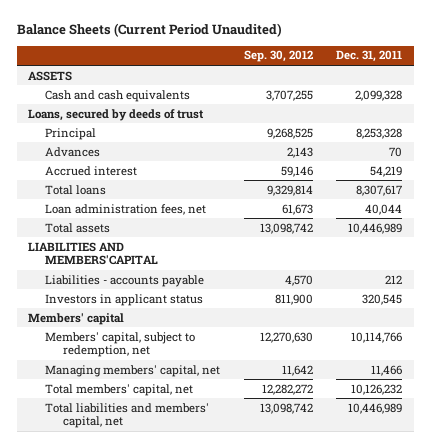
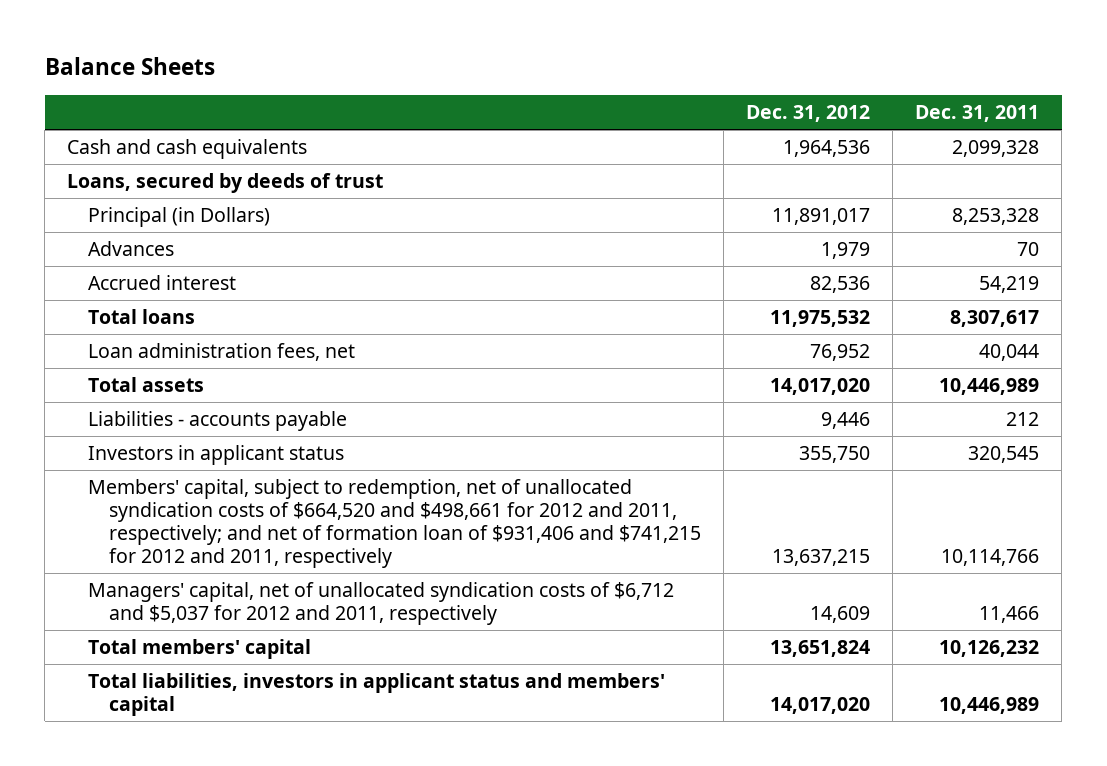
- Balance Sheets (Current Period Unaudited)
+ Balance Sheets
- | Sep. 30, 2012 | Dec. 31, 2011
+ | Dec. 31, 2012 | Dec. 31, 2011
- ASSETS
- Principal | 9,268,525 | 8,253,328
+ Principal (in Dollars) | 11,891,017 | 8,253,328
- LIABILITIES AND MEMBERS'CAPITAL
- Members' capital
- Members' capital, subject to redemption, net | 12,270,630 | 10,114,766
- Managing members' capital, net | 11,642 | 11,466
- Total members' capital, net | 12,282,272 | 10,126,232
- Total liabilities and members' capital, net | 13,098,742 | 10,446,989
+ Members' capital, subject to redemption, net of unallocated syndication costs of $664,520 and $498,661 for 2012 and 2011, respectively; and net of formation loan of $931,406 and $741,215 for 2012 and 2011, respectively | 13,637,215 | 10,114,766
+ Managers' capital, net of unallocated syndication costs of $6,712 and $5,037 for 2012 and 2011, respectively | 14,609 | 11,466
+ Total members' capital | 13,651,824 | 10,126,232
+ Total liabilities, investors in applicant status and members' capital | 14,017,020 | 10,446,989

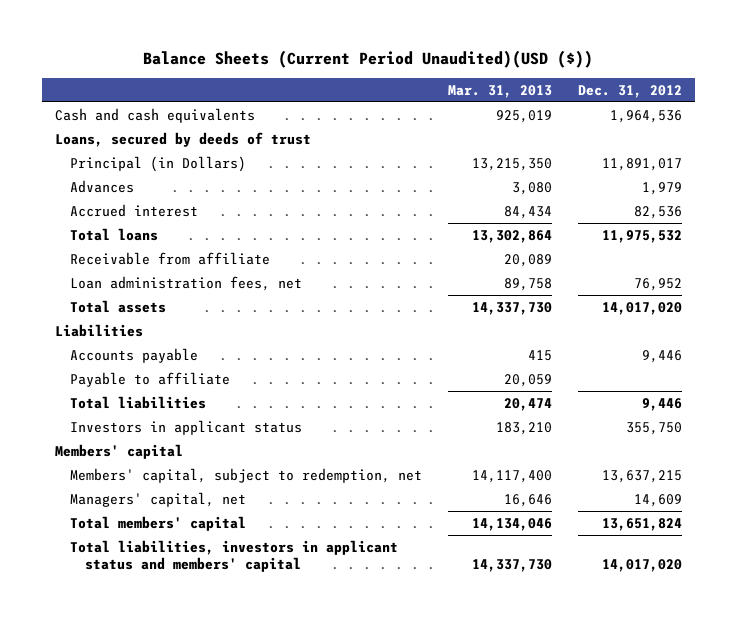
- Balance Sheets
+ Balance Sheets (Current Period Unaudited)(USD ($))
- | Dec. 31, 2012 | Dec. 31, 2011
+ | Mar. 31, 2013 | Dec. 31, 2012
+ Receivable from affiliate | 20,089 |
- Liabilities - accounts payable | 9,446 | 212
+ Liabilities
+ Accounts payable | 415 | 9,446
+ Payable to affiliate | 20,059 |
+ Total liabilities | 20,474 | 9,446
- Members' capital, subject to redemption, net of unallocated syndication costs of $664,520 and $498,661 for 2012 and 2011, respectively; and net of formation loan of $931,406 and $741,215 for 2012 and 2011, respectively | 13,637,215 | 10,114,766
- Managers' capital, net of unallocated syndication costs of $6,712 and $5,037 for 2012 and 2011, respectively | 14,609 | 11,466
+ Members' capital
+ Members' capital, subject to redemption, net | 14,117,400 | 13,637,215
+ Managers' capital, net | 16,646 | 14,609

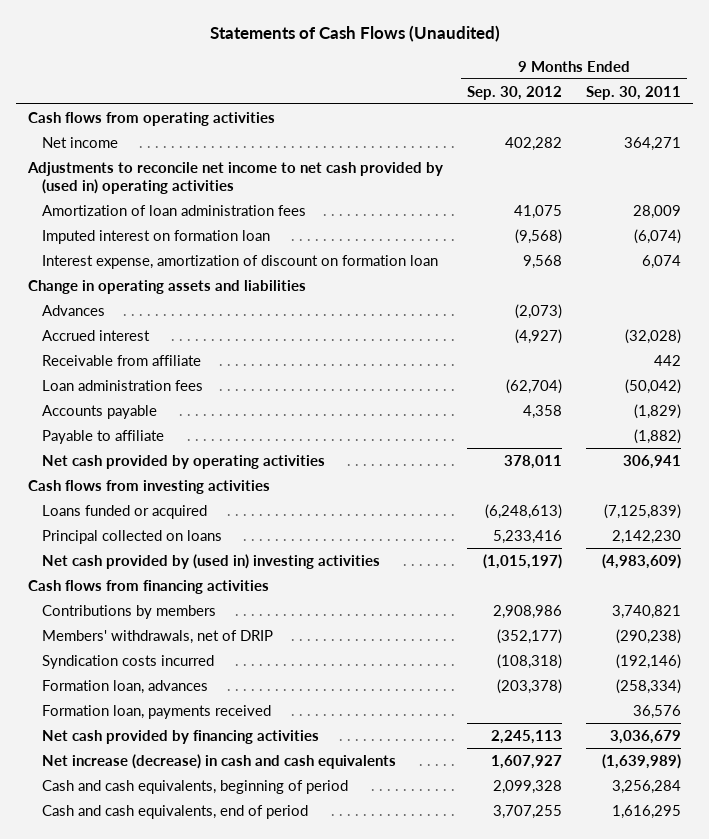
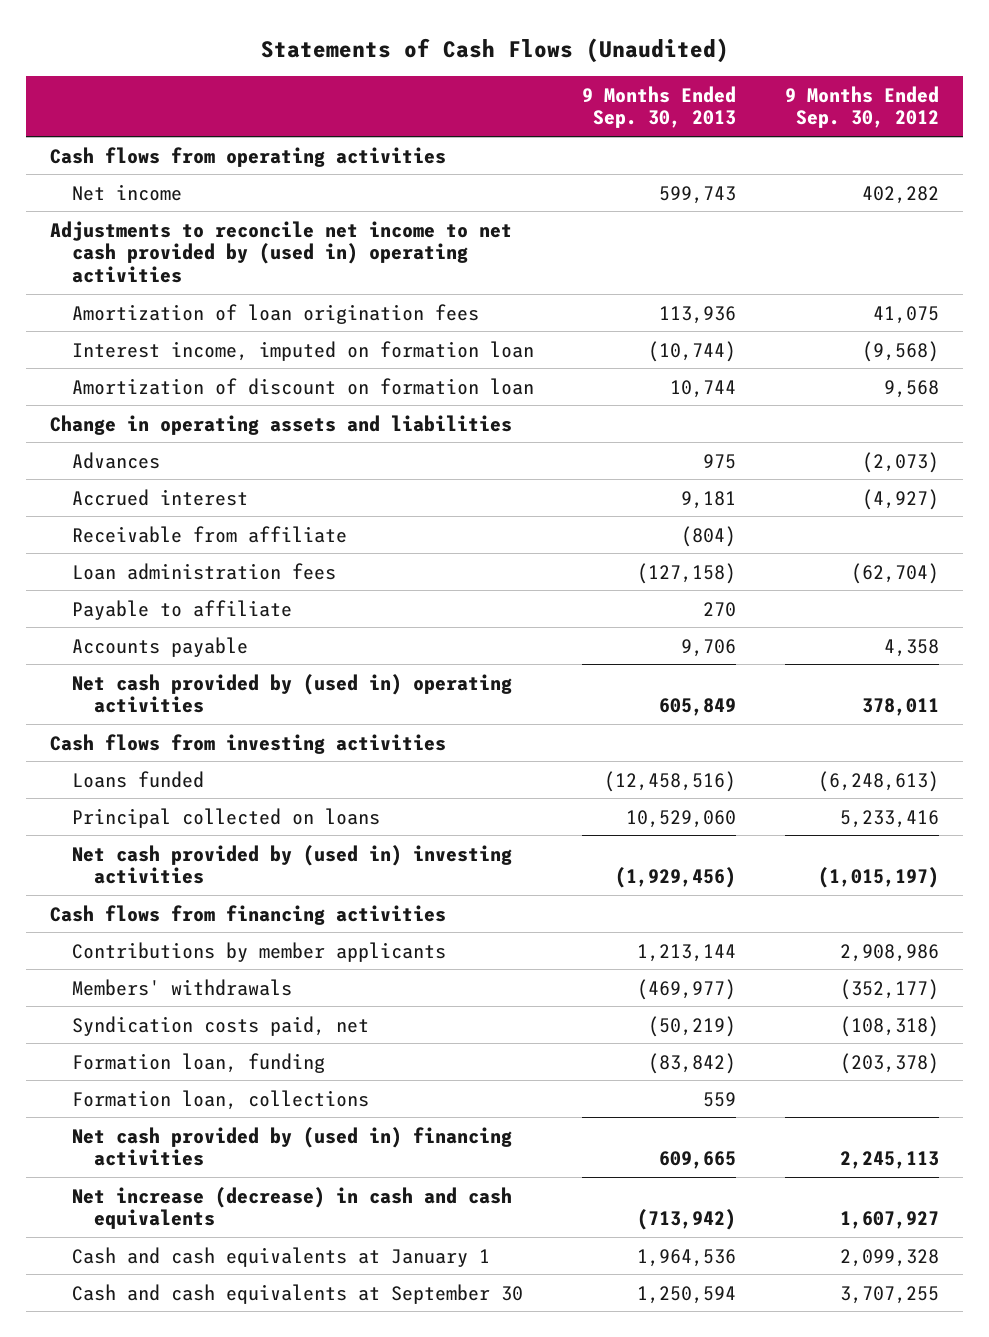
- | 9 Months Ended Sep. 30, 2012 | 9 Months Ended Sep. 30, 2011
+ | 9 Months Ended Sep. 30, 2013 | 9 Months Ended Sep. 30, 2012
- Amortization of loan administration fees | 41,075 | 28,009
- Imputed interest on formation loan | (9,568) | (6,074)
- Interest expense, amortization of discount on formation loan | 9,568 | 6,074
+ Amortization of loan origination fees | 113,936 | 41,075
+ Interest income, imputed on formation loan | (10,744) | (9,568)
+ Amortization of discount on formation loan | 10,744 | 9,568
- Net cash provided by operating activities | 378,011 | 306,941
moved down: Accounts payable | 9,706 | 4,358
+ Net cash provided by (used in) operating activities | 605,849 | 378,011
- Loans funded or acquired | (6,248,613) | (7,125,839)
+ Loans funded | (12,458,516) | (6,248,613)
- Contributions by members | 2,908,986 | 3,740,821
- Members' withdrawals, net of DRIP | (352,177) | (290,238)
- Syndication costs incurred | (108,318) | (192,146)
- Formation loan, advances | (203,378) | (258,334)
- Formation loan, payments received | | 36,576
- Net cash provided by financing activities | 2,245,113 | 3,036,679
+ Contributions by member applicants | 1,213,144 | 2,908,986
+ Members' withdrawals | (469,977) | (352,177)
+ Syndication costs paid, net | (50,219) | (108,318)
+ Formation loan, funding | (83,842) | (203,378)
+ Formation loan, collections | 559 |
+ Net cash provided by (used in) financing activities | 609,665 | 2,245,113
- Cash and cash equivalents, beginning of period | 2,099,328 | 3,256,284
- Cash and cash equivalents, end of period | 3,707,255 | 1,616,295
+ Cash and cash equivalents at January 1 | 1,964,536 | 2,099,328
+ Cash and cash equivalents at September 30 | 1,250,594 | 3,707,255

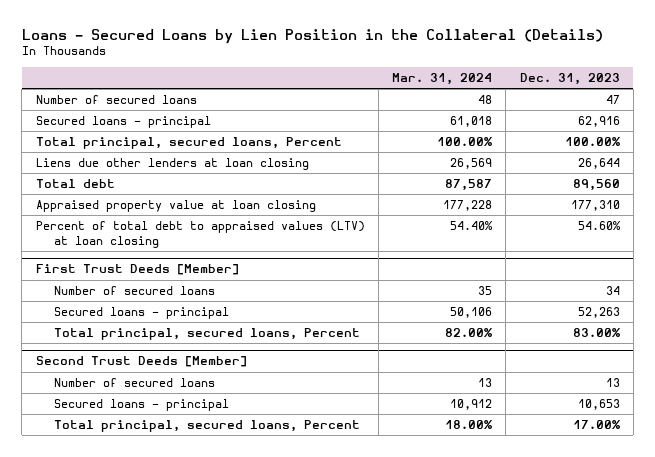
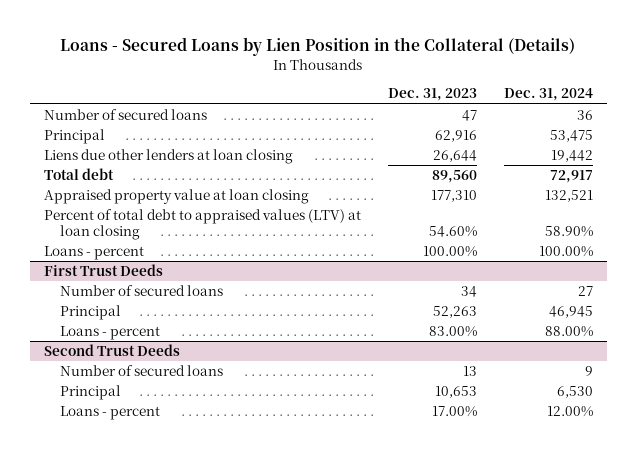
- | Mar. 31, 2024 | Dec. 31, 2023
+ | Dec. 31, 2023 | Dec. 31, 2024
- Secured loans - principal | 61,018 | 62,916
- Total principal, secured loans, Percent | 100.00% | 100.00%
+ Principal | 62,916 | 53,475
- First Trust Deeds [Member]
+ Loans - percent | 100.00% | 100.00%
+ First Trust Deeds
- Secured loans - principal | 50,106 | 52,263
- Total principal, secured loans, Percent | 82.00% | 83.00%
- Second Trust Deeds [Member]
+ Principal | 52,263 | 46,945
+ Loans - percent | 83.00% | 88.00%
+ Second Trust Deeds
- Secured loans - principal | 10,912 | 10,653
- Total principal, secured loans, Percent | 18.00% | 17.00%
+ Principal | 10,653 | 6,530
+ Loans - percent | 17.00% | 12.00%

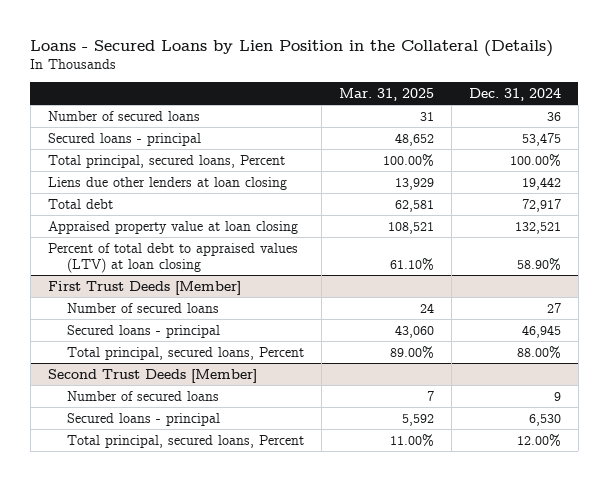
- | Dec. 31, 2023 | Dec. 31, 2024
+ | Mar. 31, 2025 | Dec. 31, 2024
- Principal | 62,916 | 53,475
+ Secured loans - principal | 48,652 | 53,475
+ Total principal, secured loans, Percent | 100.00% | 100.00%
- Loans - percent | 100.00% | 100.00%
- First Trust Deeds
+ First Trust Deeds [Member]
- Principal | 52,263 | 46,945
- Loans - percent | 83.00% | 88.00%
- Second Trust Deeds
+ Secured loans - principal | 43,060 | 46,945
+ Total principal, secured loans, Percent | 89.00% | 88.00%
+ Second Trust Deeds [Member]
- Principal | 10,653 | 6,530
- Loans - percent | 17.00% | 12.00%
+ Secured loans - principal | 5,592 | 6,530
+ Total principal, secured loans, Percent | 11.00% | 12.00%

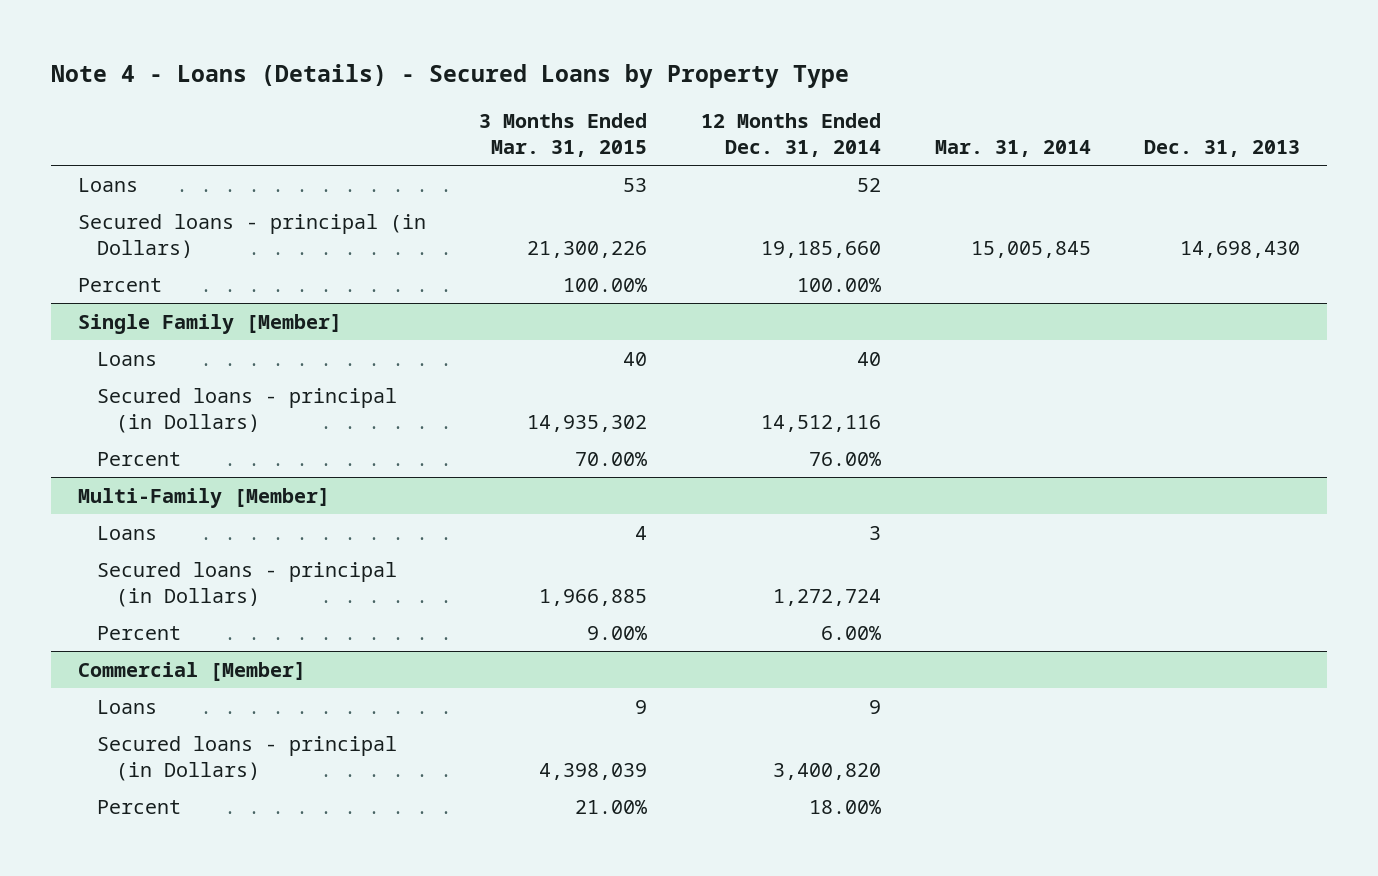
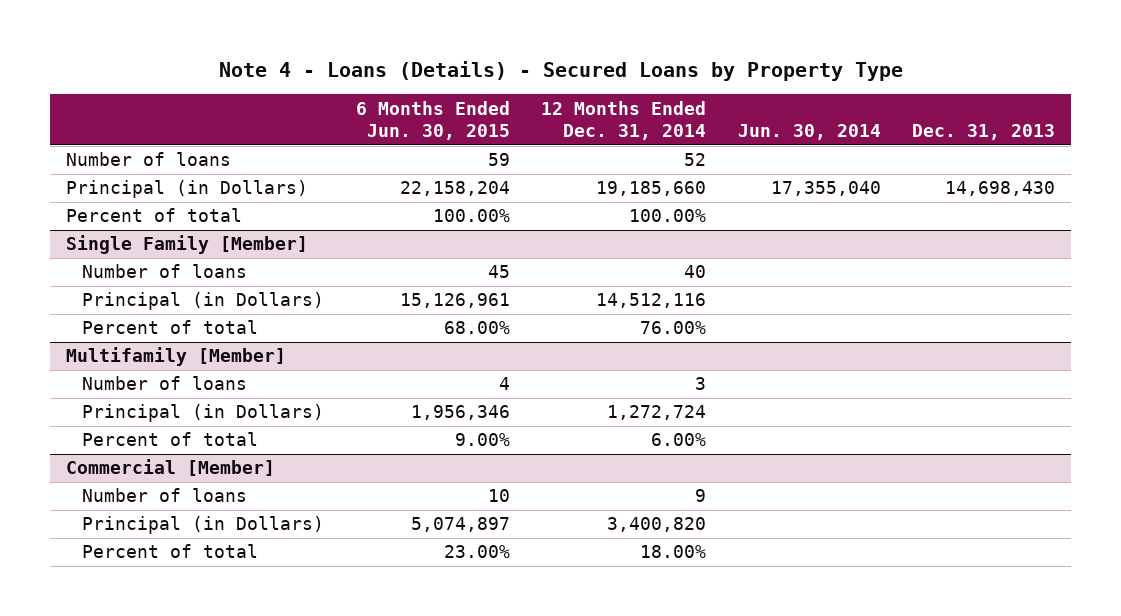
- | 3 Months Ended Mar. 31, 2015 | 12 Months Ended Dec. 31, 2014 | Mar. 31, 2014 | Dec. 31, 2013
+ | 6 Months Ended Jun. 30, 2015 | 12 Months Ended Dec. 31, 2014 | Jun. 30, 2014 | Dec. 31, 2013
- Loans | 53 | 52 | |
- Secured loans - principal (in Dollars) | 21,300,226 | 19,185,660 | 15,005,845 | 14,698,430
- Percent | 100.00% | 100.00% | |
+ Number of loans | 59 | 52 | |
+ Principal (in Dollars) | 22,158,204 | 19,185,660 | 17,355,040 | 14,698,430
+ Percent of total | 100.00% | 100.00% | |
@ Single Family [Member]
- Loans | 40 | 40 | |
- Secured loans - principal (in Dollars) | 14,935,302 | 14,512,116 | |
- Percent | 70.00% | 76.00% | |
- Multi-Family [Member]
- Loans | 4 | 3 | |
- Secured loans - principal (in Dollars) | 1,966,885 | 1,272,724 | |
- Percent | 9.00% | 6.00% | |
@ Single Family [Member]
+ Number of loans | 45 | 40 | |
+ Principal (in Dollars) | 15,126,961 | 14,512,116 | |
+ Percent of total | 68.00% | 76.00% | |
+ Multifamily [Member]
+ Number of loans | 4 | 3 | |
+ Principal (in Dollars) | 1,956,346 | 1,272,724 | |
+ Percent of total | 9.00% | 6.00% | |
@ Commercial [Member]
- Loans | 9 | 9 | |
- Secured loans - principal (in Dollars) | 4,398,039 | 3,400,820 | |
- Percent | 21.00% | 18.00% | |
+ Number of loans | 10 | 9 | |
+ Principal (in Dollars) | 5,074,897 | 3,400,820 | |
+ Percent of total | 23.00% | 18.00% | |

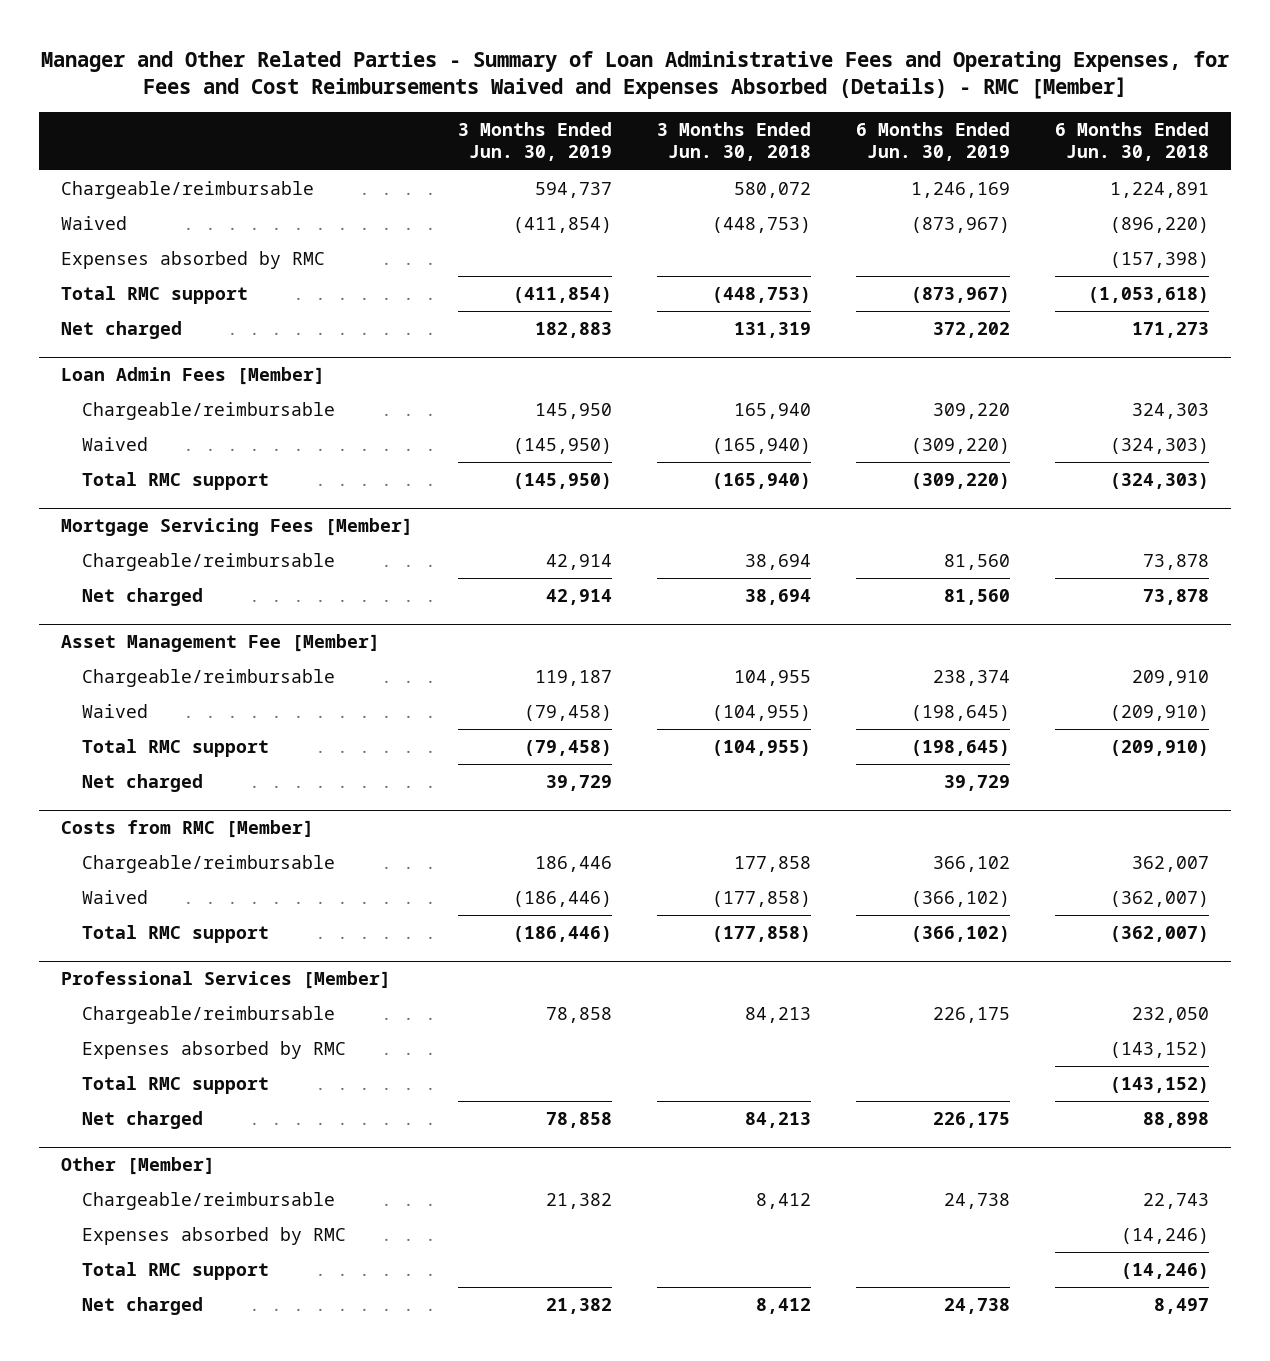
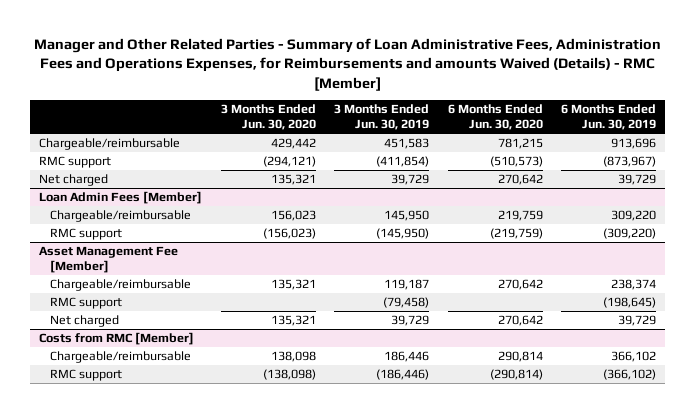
- Manager and Other Related Parties - Summary of Loan Administrative Fees and Operating Expenses, for Fees and Cost Reimbursements Waived and Expenses Absorbed (Details) - RMC [Member]
+ Manager and Other Related Parties - Summary of Loan Administrative Fees, Administration Fees and Operations Expenses, for Reimbursements and amounts Waived (Details) - RMC [Member]
- | 3 Months Ended Jun. 30, 2019 | 3 Months Ended Jun. 30, 2018 | 6 Months Ended Jun. 30, 2019 | 6 Months Ended Jun. 30, 2018
+ | 3 Months Ended Jun. 30, 2020 | 3 Months Ended Jun. 30, 2019 | 6 Months Ended Jun. 30, 2020 | 6 Months Ended Jun. 30, 2019
- Chargeable/reimbursable | 594,737 | 580,072 | 1,246,169 | 1,224,891
- Waived | (411,854) | (448,753) | (873,967) | (896,220)
- Expenses absorbed by RMC | | | | (157,398)
- Total RMC support | (411,854) | (448,753) | (873,967) | (1,053,618)
- Net charged | 182,883 | 131,319 | 372,202 | 171,273
+ Chargeable/reimbursable | 429,442 | 451,583 | 781,215 | 913,696
+ RMC support | (294,121) | (411,854) | (510,573) | (873,967)
+ Net charged | 135,321 | 39,729 | 270,642 | 39,729
@ Loan Admin Fees [Member]
- Waived | (145,950) | (165,940) | (309,220) | (324,303)
- Total RMC support | (145,950) | (165,940) | (309,220) | (324,303)
- Mortgage Servicing Fees [Member]
- Chargeable/reimbursable | 42,914 | 38,694 | 81,560 | 73,878
- Net charged | 42,914 | 38,694 | 81,560 | 73,878
@ Loan Admin Fees [Member]
+ RMC support | (156,023) | (145,950) | (219,759) | (309,220)
@ Asset Management Fee [Member]
- Waived | (79,458) | (104,955) | (198,645) | (209,910)
- Total RMC support | (79,458) | (104,955) | (198,645) | (209,910)
+ RMC support | | (79,458) | | (198,645)
@ Costs from RMC [Member]
- Waived | (186,446) | (177,858) | (366,102) | (362,007)
- Total RMC support | (186,446) | (177,858) | (366,102) | (362,007)
- Professional Services [Member]
- Chargeable/reimbursable | 78,858 | 84,213 | 226,175 | 232,050
- Expenses absorbed by RMC | | | | (143,152)
- Total RMC support | | | | (143,152)
- Net charged | 78,858 | 84,213 | 226,175 | 88,898
- Other [Member]
- Chargeable/reimbursable | 21,382 | 8,412 | 24,738 | 22,743
- Expenses absorbed by RMC | | | | (14,246)
- Total RMC support | | | | (14,246)
- Net charged | 21,382 | 8,412 | 24,738 | 8,497
@ Costs from RMC [Member]
+ RMC support | (138,098) | (186,446) | (290,814) | (366,102)

